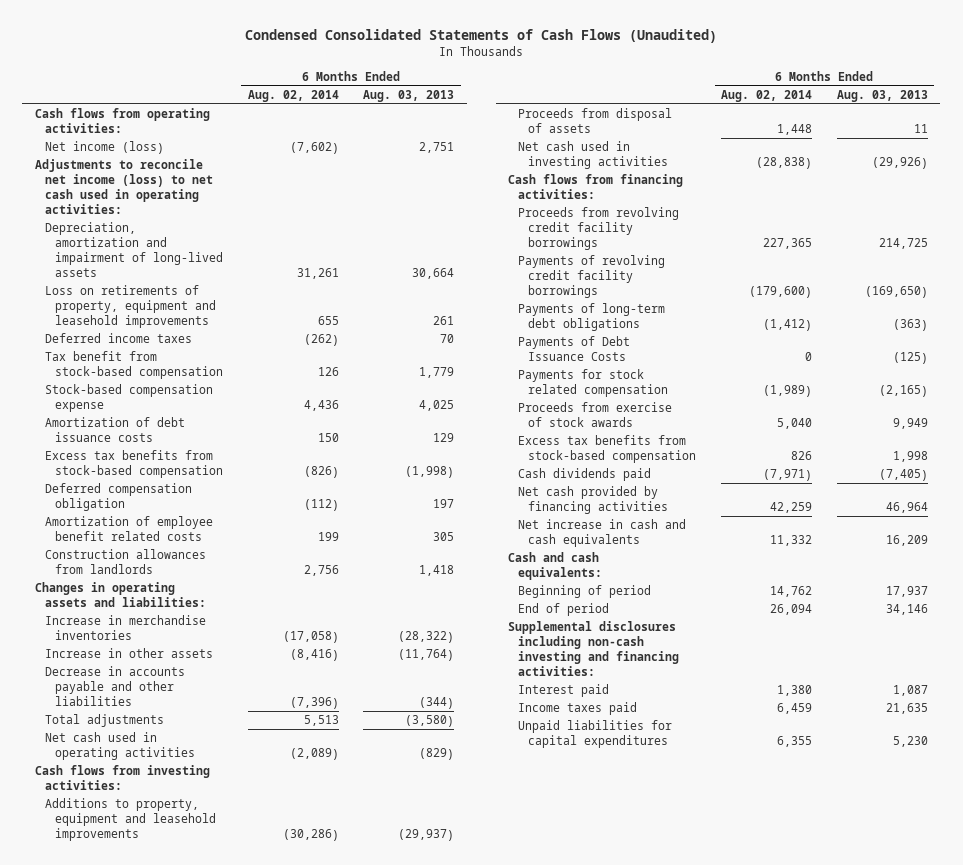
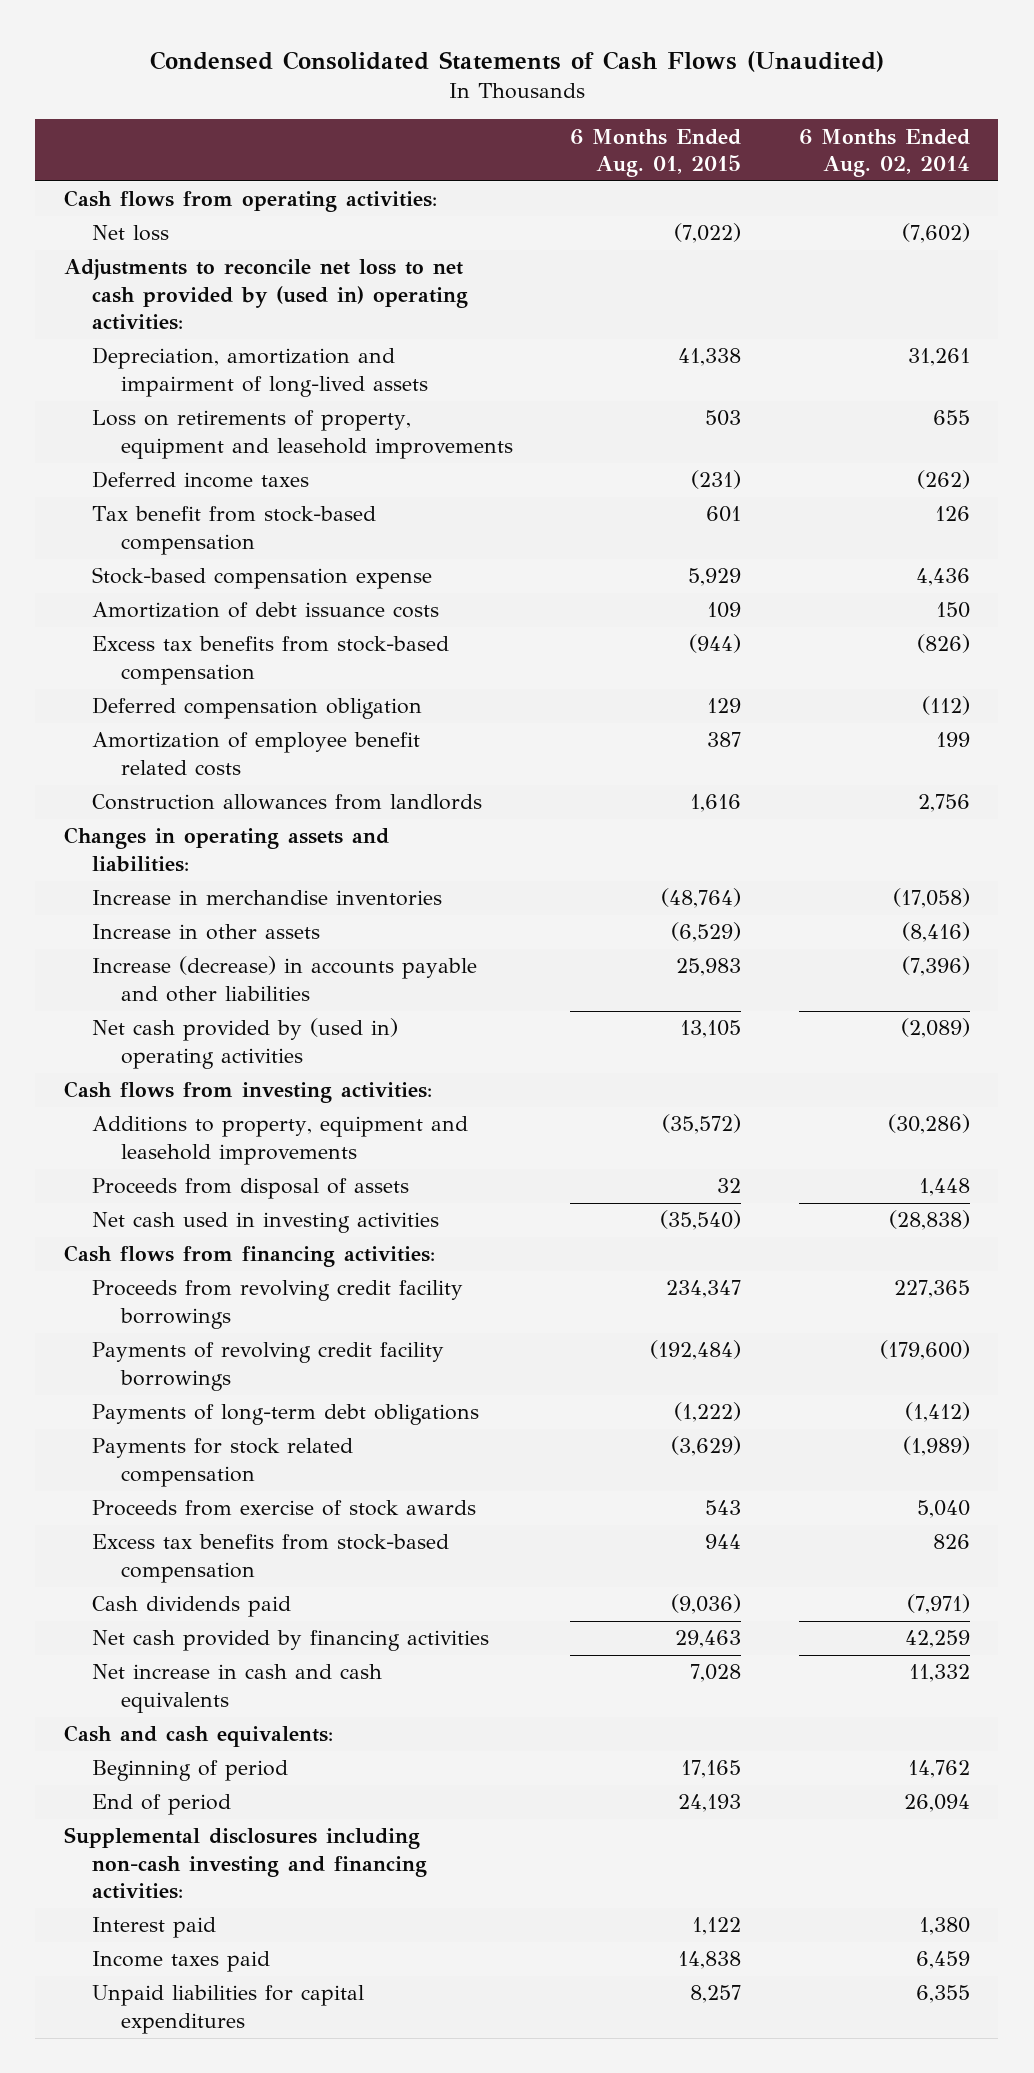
- | 6 Months Ended Aug. 02, 2014 | 6 Months Ended Aug. 03, 2013
+ | 6 Months Ended Aug. 01, 2015 | 6 Months Ended Aug. 02, 2014
- Net income (loss) | (7,602) | 2,751
- Adjustments to reconcile net income (loss) to net cash used in operating activities:
+ Net loss | (7,022) | (7,602)
+ Adjustments to reconcile net loss to net cash provided by (used in) operating activities:
- Decrease in accounts payable and other liabilities | (7,396) | (344)
- Total adjustments | 5,513 | (3,580)
- Net cash used in operating activities | (2,089) | (829)
+ Increase (decrease) in accounts payable and other liabilities | 25,983 | (7,396)
+ Net cash provided by (used in) operating activities | 13,105 | (2,089)
- Payments of Debt Issuance Costs | 0 | (125)

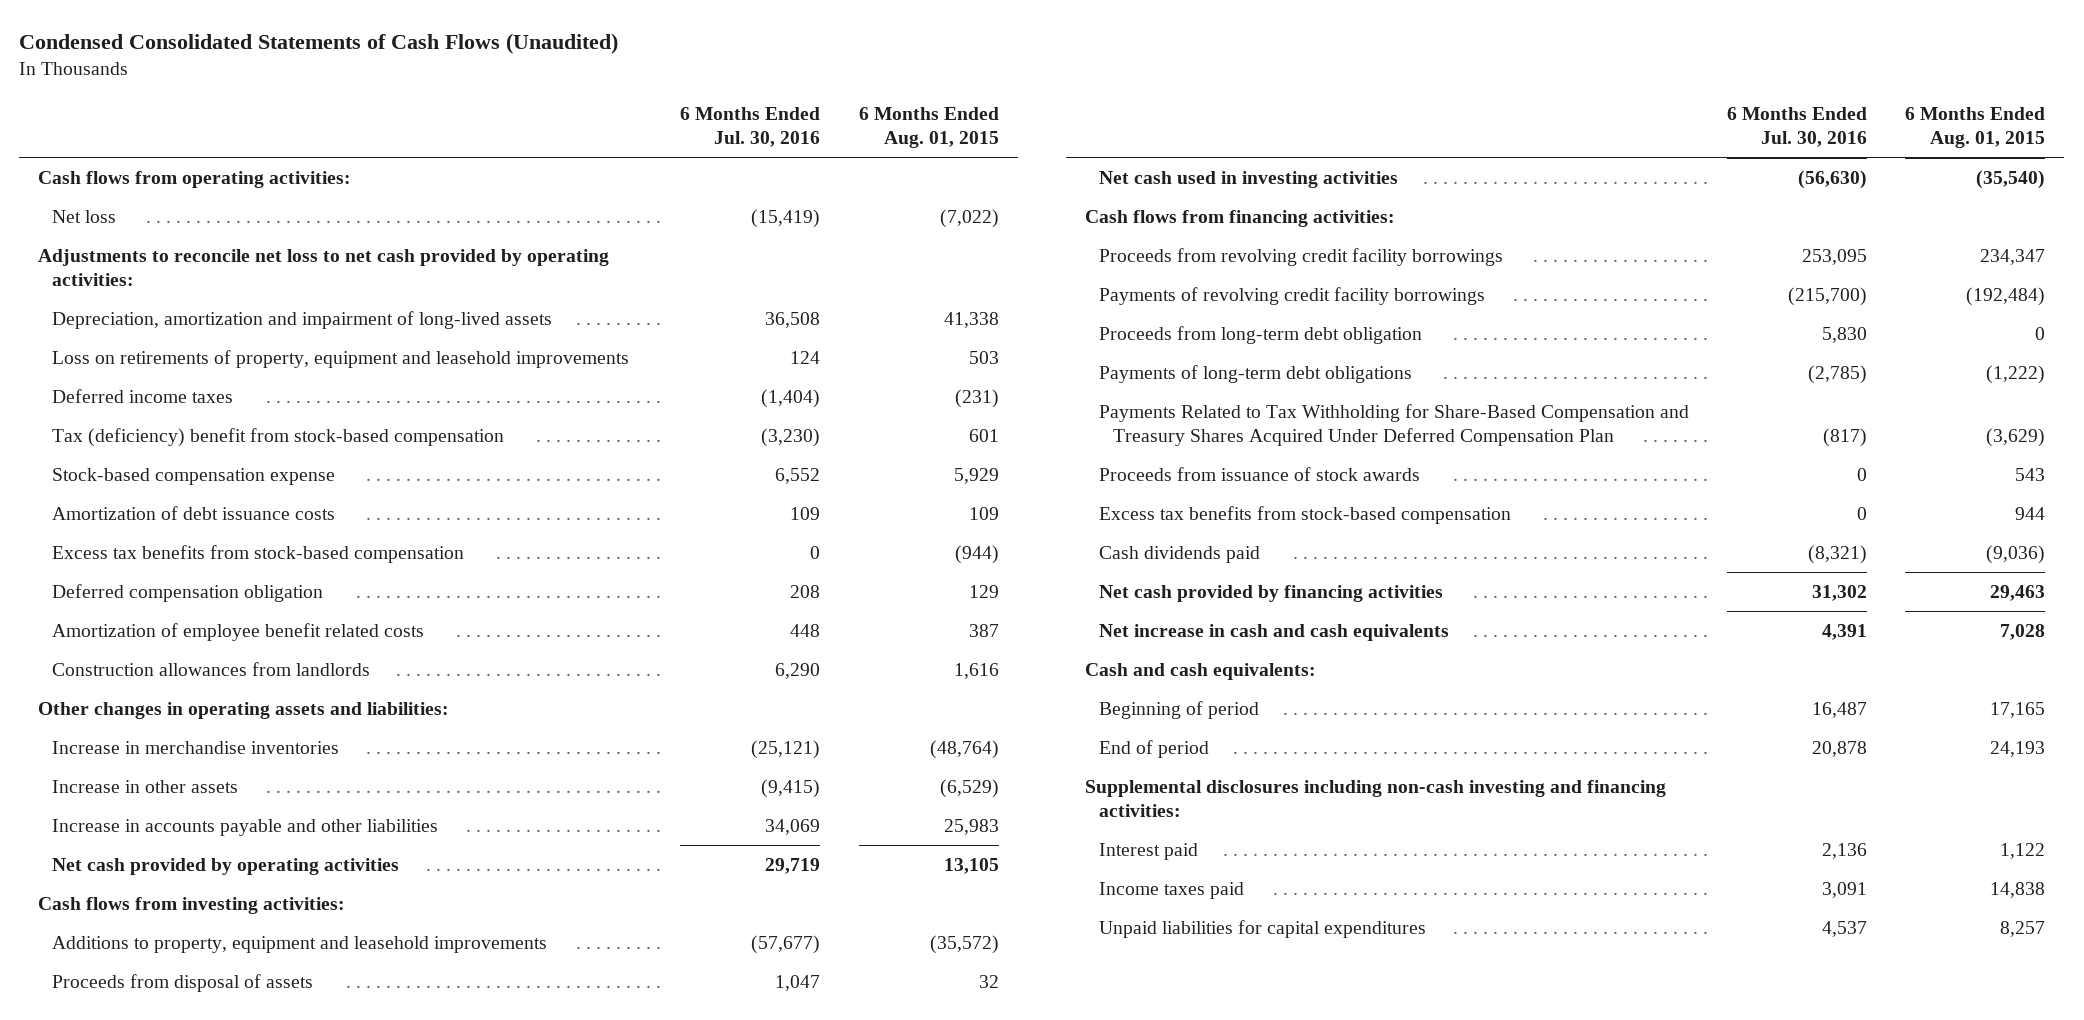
- | 6 Months Ended Aug. 01, 2015 | 6 Months Ended Aug. 02, 2014
+ | 6 Months Ended Jul. 30, 2016 | 6 Months Ended Aug. 01, 2015
- Adjustments to reconcile net loss to net cash provided by (used in) operating activities:
+ Adjustments to reconcile net loss to net cash provided by operating activities:
- Tax benefit from stock-based compensation | 601 | 126
+ Tax (deficiency) benefit from stock-based compensation | (3,230) | 601
- Changes in operating assets and liabilities:
+ Other changes in operating assets and liabilities:
- Increase (decrease) in accounts payable and other liabilities | 25,983 | (7,396)
- Net cash provided by (used in) operating activities | 13,105 | (2,089)
+ Increase in accounts payable and other liabilities | 34,069 | 25,983
+ Net cash provided by operating activities | 29,719 | 13,105
+ Proceeds from long-term debt obligation | 5,830 | 0
- Payments for stock related compensation | (3,629) | (1,989)
- Proceeds from exercise of stock awards | 543 | 5,040
+ Payments Related to Tax Withholding for Share-Based Compensation and Treasury Shares Acquired Under Deferred Compensation Plan | (817) | (3,629)
+ Proceeds from issuance of stock awards | 0 | 543

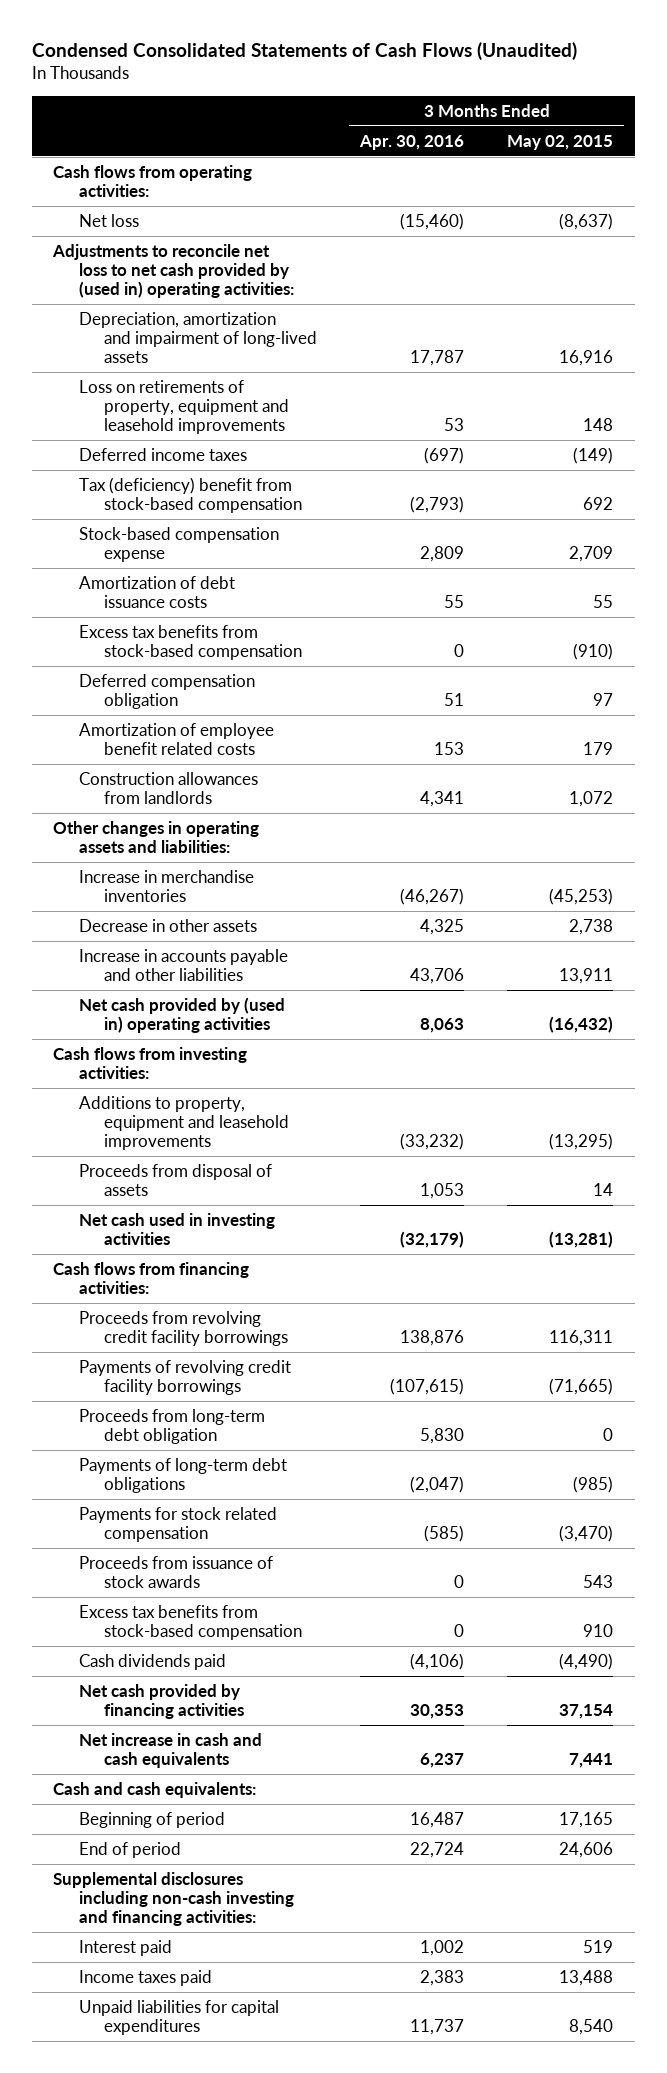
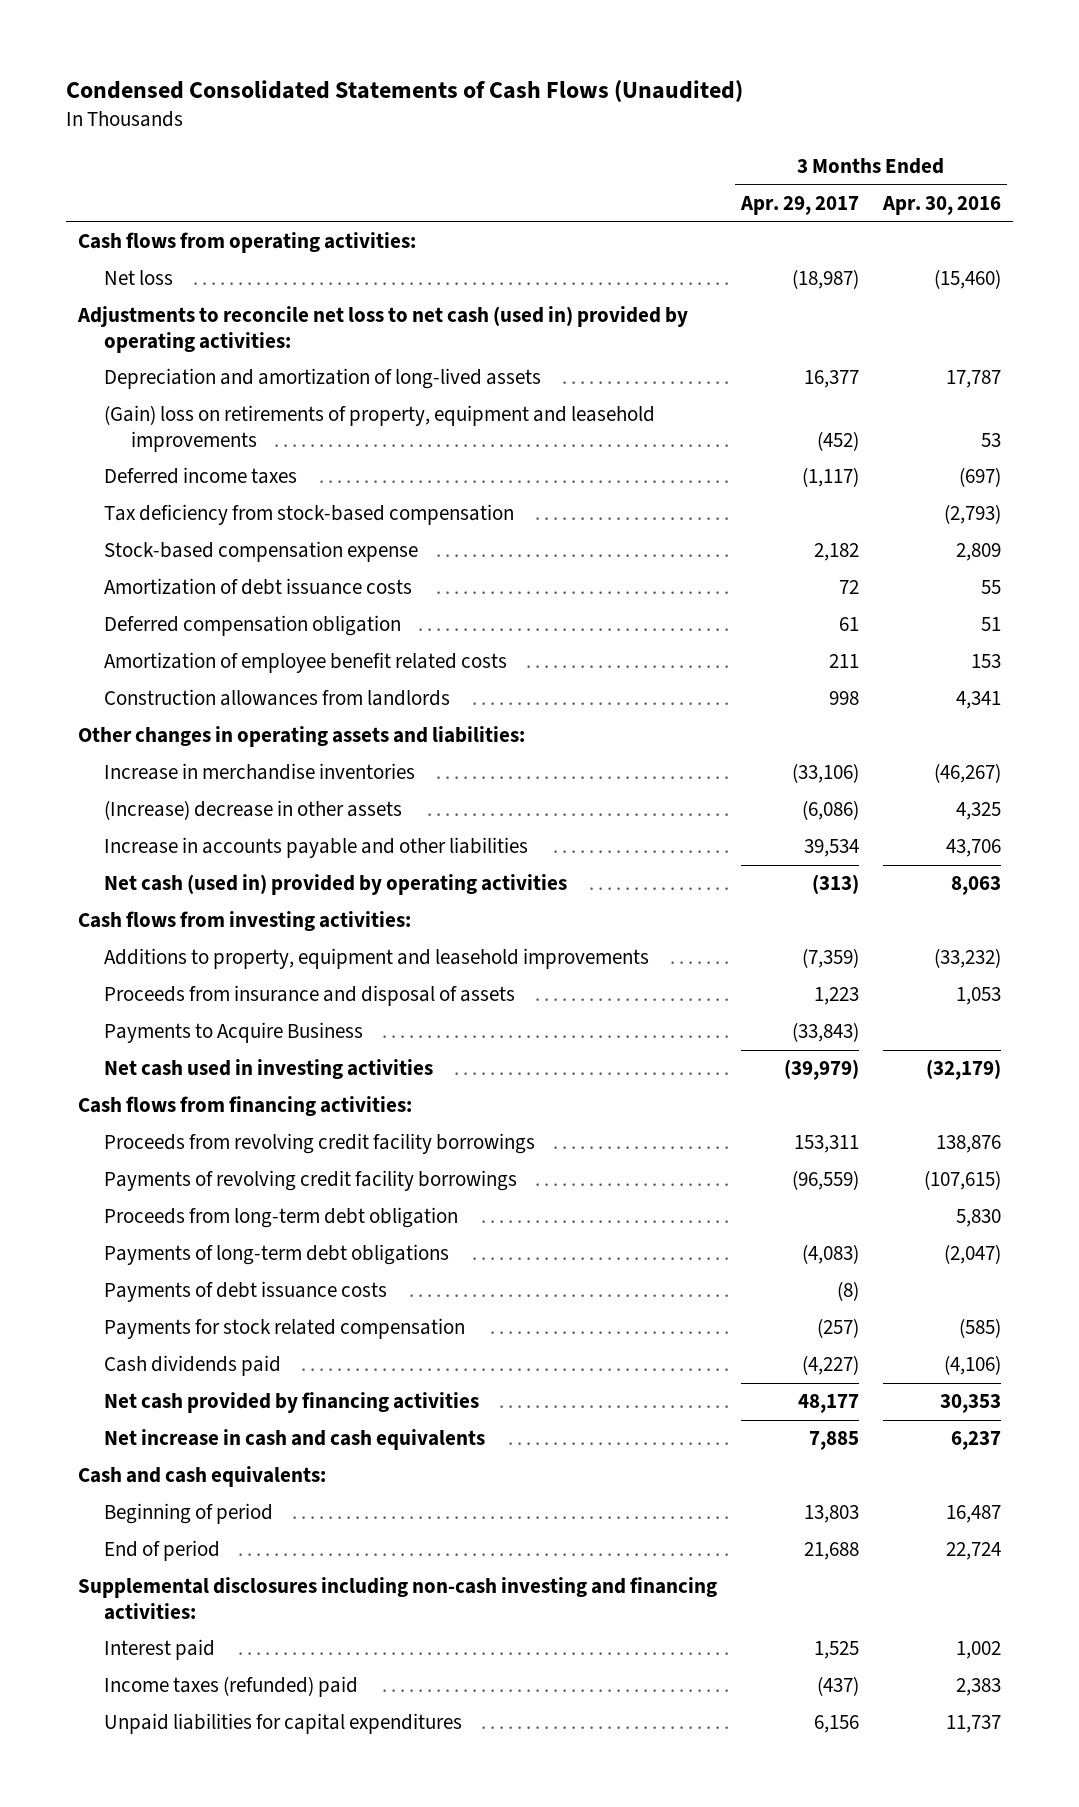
- | 3 Months Ended Apr. 30, 2016 | 3 Months Ended May 02, 2015
+ | 3 Months Ended Apr. 29, 2017 | 3 Months Ended Apr. 30, 2016
- Adjustments to reconcile net loss to net cash provided by (used in) operating activities:
- Depreciation, amortization and impairment of long-lived assets | 17,787 | 16,916
- Loss on retirements of property, equipment and leasehold improvements | 53 | 148
+ Adjustments to reconcile net loss to net cash (used in) provided by operating activities:
+ Depreciation and amortization of long-lived assets | 16,377 | 17,787
+ (Gain) loss on retirements of property, equipment and leasehold improvements | (452) | 53
- Tax (deficiency) benefit from stock-based compensation | (2,793) | 692
+ Tax deficiency from stock-based compensation | | (2,793)
- Excess tax benefits from stock-based compensation | 0 | (910)
- Decrease in other assets | 4,325 | 2,738
+ (Increase) decrease in other assets | (6,086) | 4,325
- Net cash provided by (used in) operating activities | 8,063 | (16,432)
+ Net cash (used in) provided by operating activities | (313) | 8,063
- Proceeds from disposal of assets | 1,053 | 14
+ Proceeds from insurance and disposal of assets | 1,223 | 1,053
+ Payments to Acquire Business | (33,843) |
+ Payments of debt issuance costs | (8) |
- Proceeds from issuance of stock awards | 0 | 543
- Excess tax benefits from stock-based compensation | 0 | 910
- Income taxes paid | 2,383 | 13,488
+ Income taxes (refunded) paid | (437) | 2,383

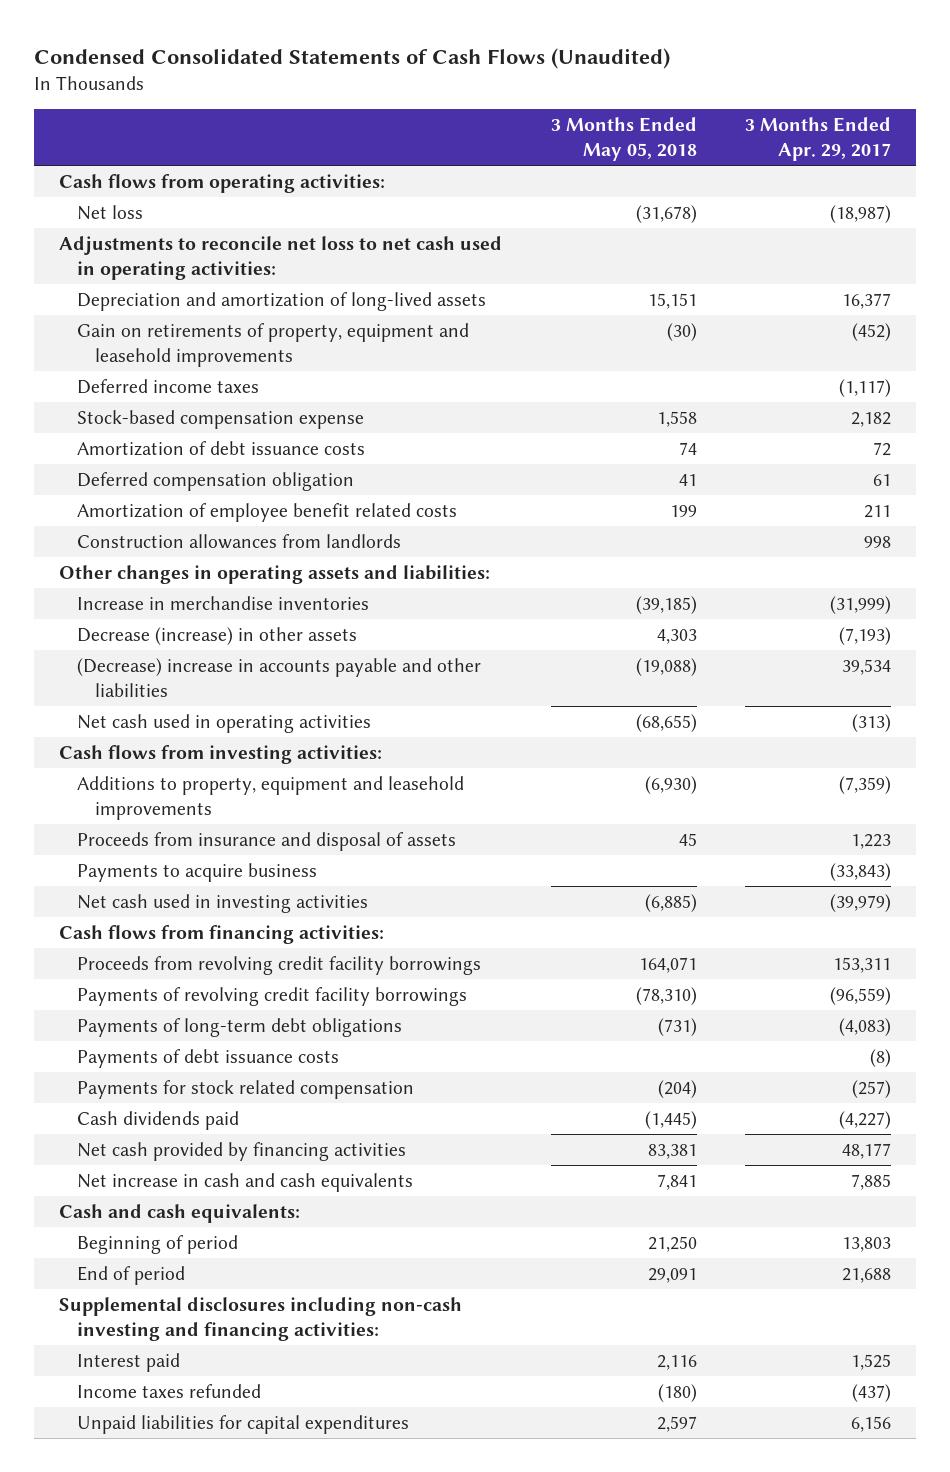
- | 3 Months Ended Apr. 29, 2017 | 3 Months Ended Apr. 30, 2016
+ | 3 Months Ended May 05, 2018 | 3 Months Ended Apr. 29, 2017
- Adjustments to reconcile net loss to net cash (used in) provided by operating activities:
+ Adjustments to reconcile net loss to net cash used in operating activities:
- (Gain) loss on retirements of property, equipment and leasehold improvements | (452) | 53
+ Gain on retirements of property, equipment and leasehold improvements | (30) | (452)
- Tax deficiency from stock-based compensation | | (2,793)
- Increase in merchandise inventories | (33,106) | (46,267)
- (Increase) decrease in other assets | (6,086) | 4,325
- Increase in accounts payable and other liabilities | 39,534 | 43,706
- Net cash (used in) provided by operating activities | (313) | 8,063
+ Increase in merchandise inventories | (39,185) | (31,999)
+ Decrease (increase) in other assets | 4,303 | (7,193)
+ (Decrease) increase in accounts payable and other liabilities | (19,088) | 39,534
+ Net cash used in operating activities | (68,655) | (313)
- Payments to Acquire Business | (33,843) |
+ Payments to acquire business | | (33,843)
- Proceeds from long-term debt obligation | | 5,830
- Income taxes (refunded) paid | (437) | 2,383
+ Income taxes refunded | (180) | (437)

